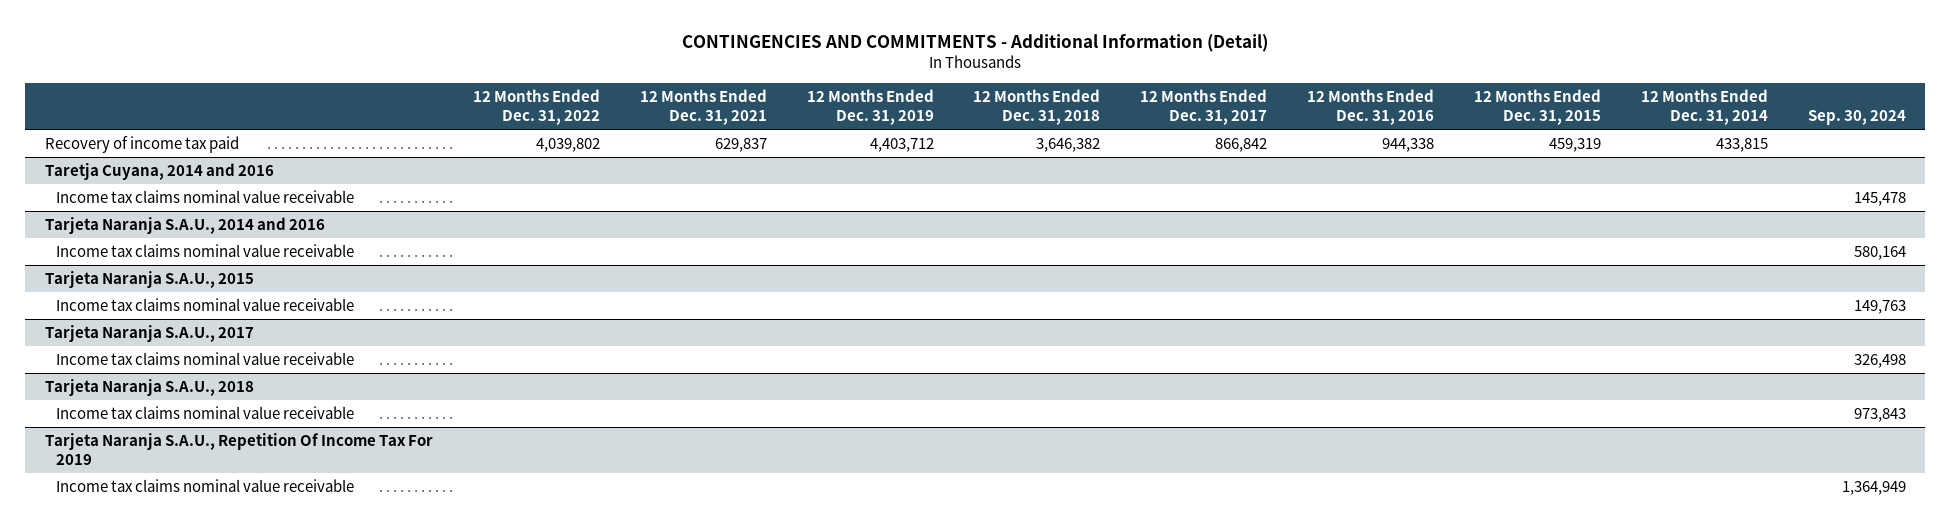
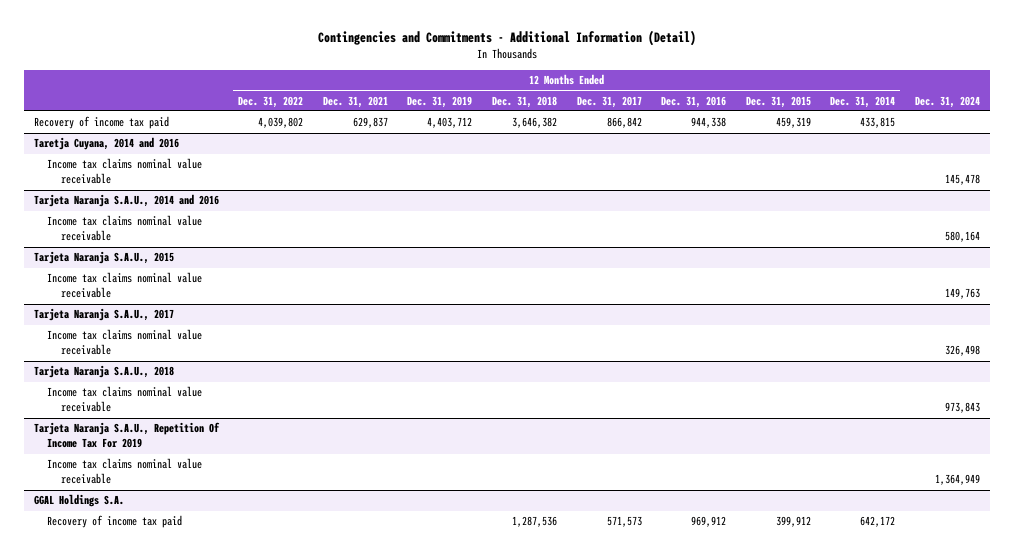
- CONTINGENCIES AND COMMITMENTS - Additional Information (Detail)
+ Contingencies and Commitments - Additional Information (Detail)
- | 12 Months Ended Dec. 31, 2022 | 12 Months Ended Dec. 31, 2021 | 12 Months Ended Dec. 31, 2019 | 12 Months Ended Dec. 31, 2018 | 12 Months Ended Dec. 31, 2017 | 12 Months Ended Dec. 31, 2016 | 12 Months Ended Dec. 31, 2015 | 12 Months Ended Dec. 31, 2014 | Sep. 30, 2024
+ | 12 Months Ended Dec. 31, 2022 | 12 Months Ended Dec. 31, 2021 | 12 Months Ended Dec. 31, 2019 | 12 Months Ended Dec. 31, 2018 | 12 Months Ended Dec. 31, 2017 | 12 Months Ended Dec. 31, 2016 | 12 Months Ended Dec. 31, 2015 | 12 Months Ended Dec. 31, 2014 | Dec. 31, 2024
+ GGAL Holdings S.A.
+ Recovery of income tax paid | | | | 1,287,536 | 571,573 | 969,912 | 399,912 | 642,172 |

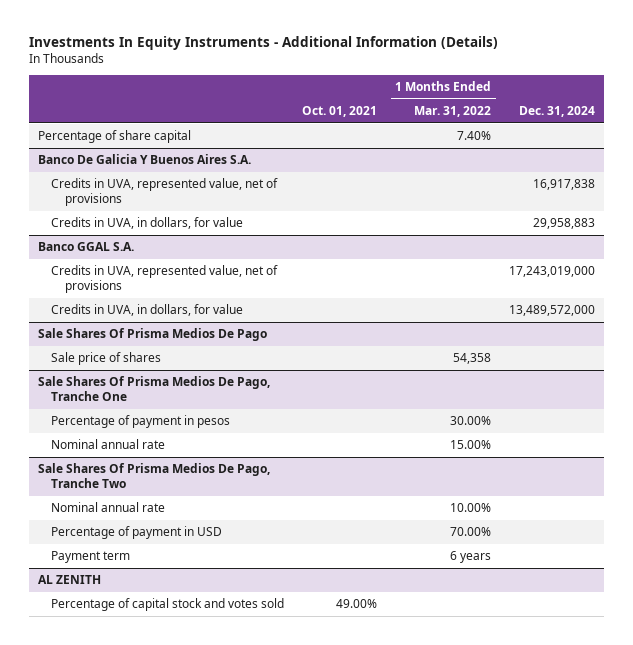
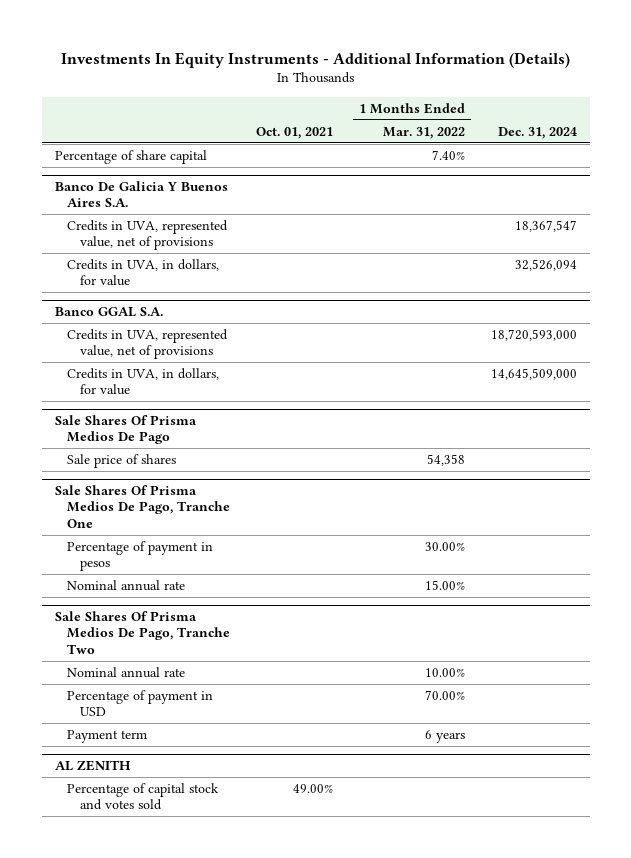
@ Banco De Galicia Y Buenos Aires S.A.
- Credits in UVA, represented value, net of provisions | | | 16,917,838
- Credits in UVA, in dollars, for value | | | 29,958,883
+ Credits in UVA, represented value, net of provisions | | | 18,367,547
+ Credits in UVA, in dollars, for value | | | 32,526,094
@ Banco GGAL S.A.
- Credits in UVA, represented value, net of provisions | | | 17,243,019,000
- Credits in UVA, in dollars, for value | | | 13,489,572,000
+ Credits in UVA, represented value, net of provisions | | | 18,720,593,000
+ Credits in UVA, in dollars, for value | | | 14,645,509,000

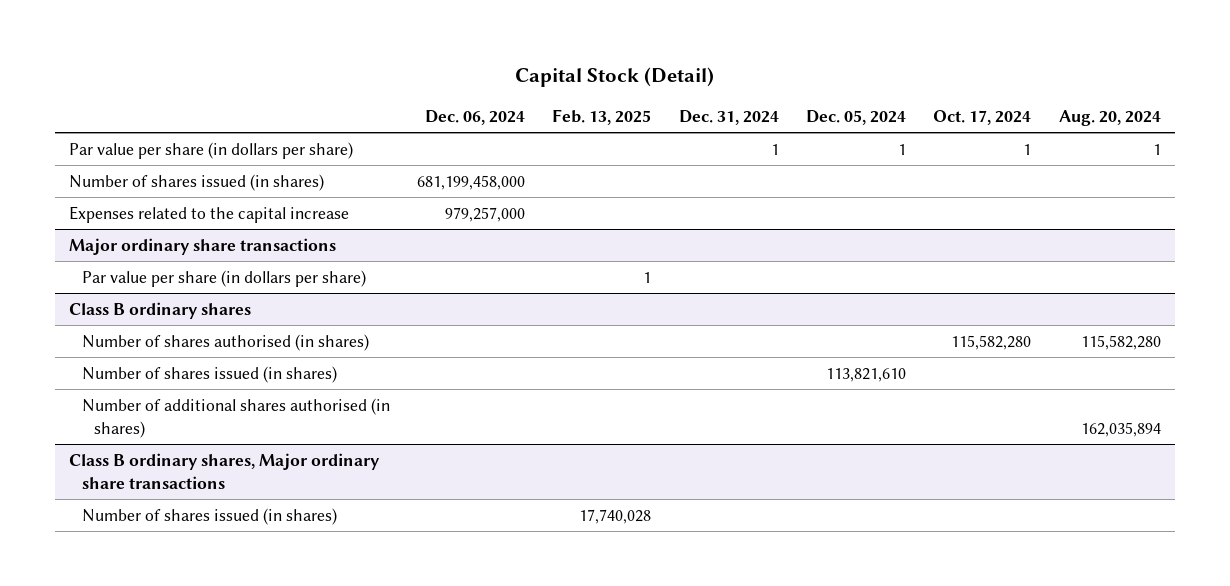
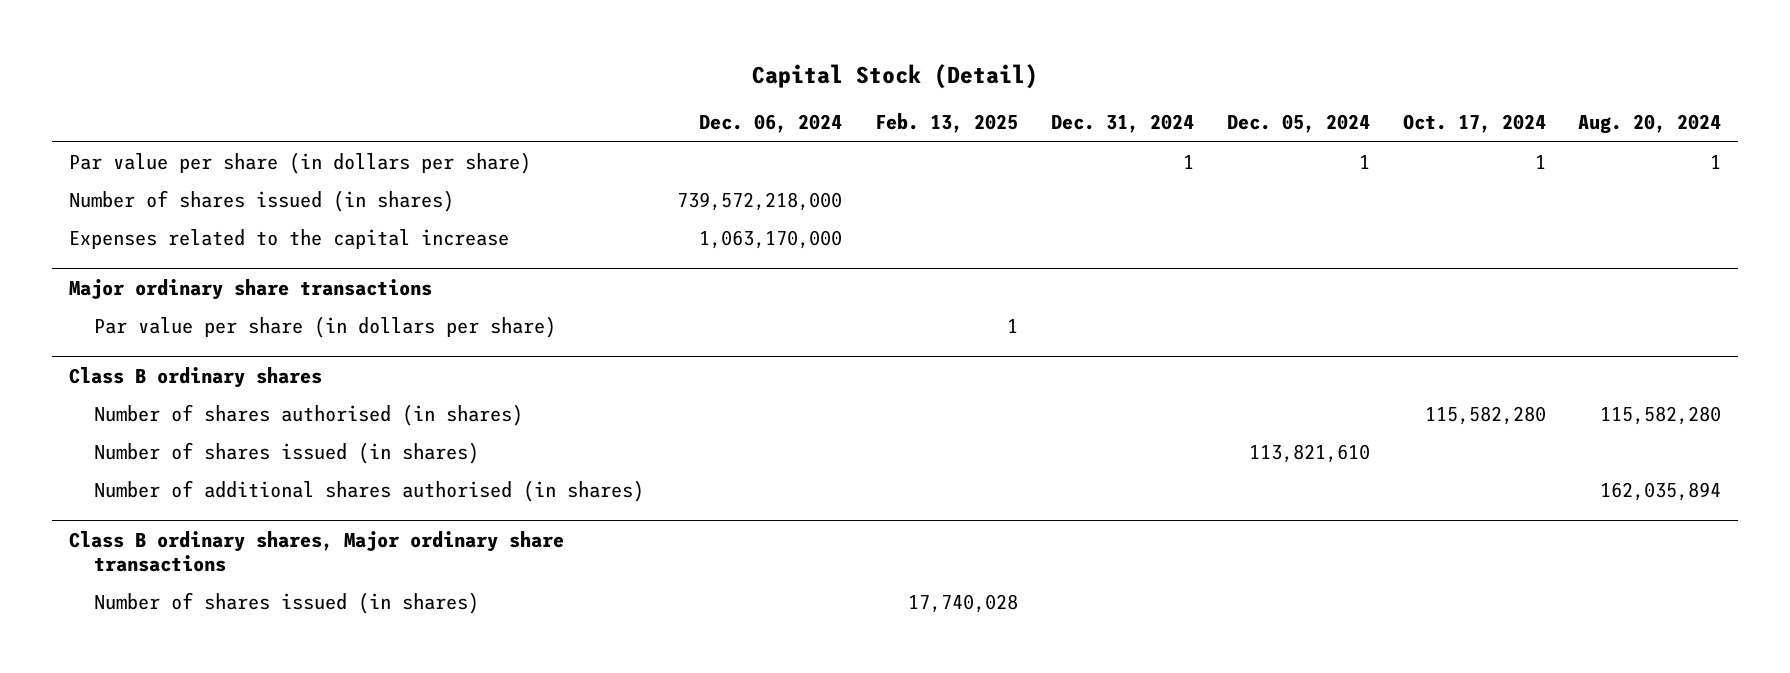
- Number of shares issued (in shares) | 681,199,458,000 | | | | |
- Expenses related to the capital increase | 979,257,000 | | | | |
+ Number of shares issued (in shares) | 739,572,218,000 | | | | |
+ Expenses related to the capital increase | 1,063,170,000 | | | | |

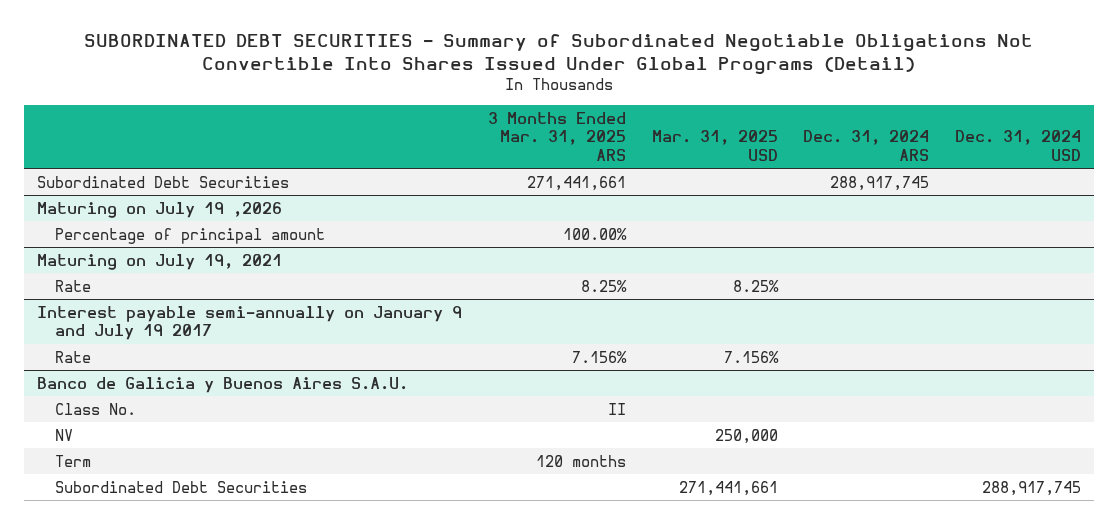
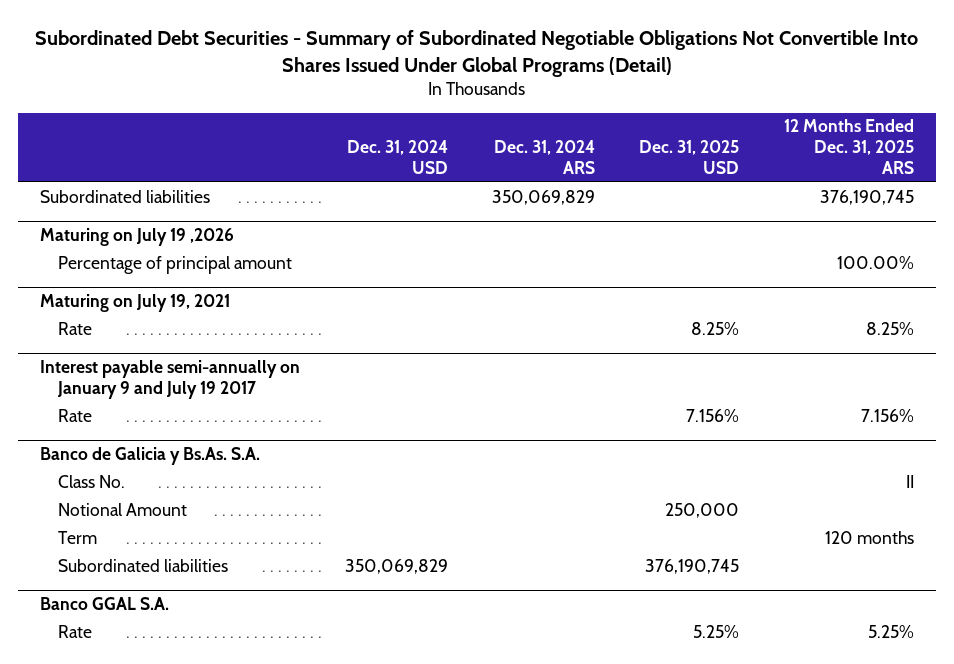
- SUBORDINATED DEBT SECURITIES - Summary of Subordinated Negotiable Obligations Not Convertible Into Shares Issued Under Global Programs (Detail)
+ Subordinated Debt Securities - Summary of Subordinated Negotiable Obligations Not Convertible Into Shares Issued Under Global Programs (Detail)
- | 3 Months Ended Mar. 31, 2025 ARS | Mar. 31, 2025 USD | Dec. 31, 2024 ARS | Dec. 31, 2024 USD
+ | Dec. 31, 2024 USD | Dec. 31, 2024 ARS | Dec. 31, 2025 USD | 12 Months Ended Dec. 31, 2025 ARS
- Subordinated Debt Securities | 271,441,661 | | 288,917,745 |
+ Subordinated liabilities | | 350,069,829 | | 376,190,745
- Banco de Galicia y Buenos Aires S.A.U.
+ Banco de Galicia y Bs.As. S.A.
- NV | | 250,000 | |
+ Notional Amount | | | 250,000 |
- Subordinated Debt Securities | | 271,441,661 | | 288,917,745
+ Subordinated liabilities | 350,069,829 | | 376,190,745 |
+ Banco GGAL S.A.
+ Rate | | | 5.25% | 5.25%

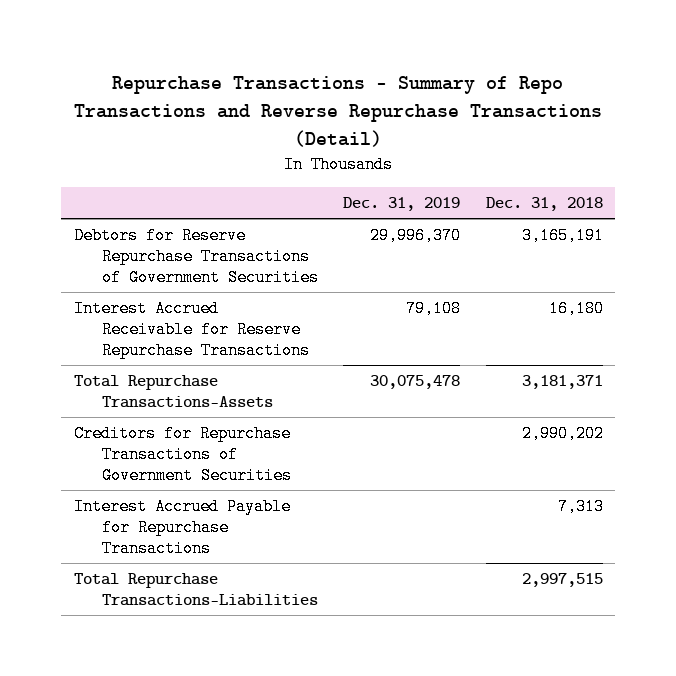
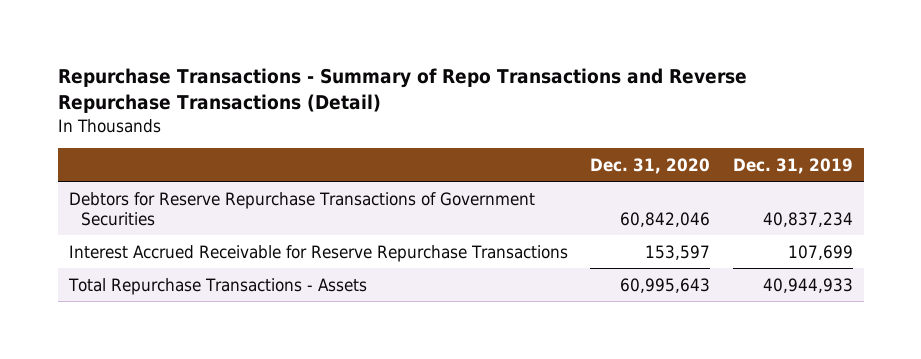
- | Dec. 31, 2019 | Dec. 31, 2018
+ | Dec. 31, 2020 | Dec. 31, 2019
- Debtors for Reserve Repurchase Transactions of Government Securities | 29,996,370 | 3,165,191
- Interest Accrued Receivable for Reserve Repurchase Transactions | 79,108 | 16,180
- Total Repurchase Transactions-Assets | 30,075,478 | 3,181,371
- Creditors for Repurchase Transactions of Government Securities | | 2,990,202
- Interest Accrued Payable for Repurchase Transactions | | 7,313
- Total Repurchase Transactions-Liabilities | | 2,997,515
+ Debtors for Reserve Repurchase Transactions of Government Securities | 60,842,046 | 40,837,234
+ Interest Accrued Receivable for Reserve Repurchase Transactions | 153,597 | 107,699
+ Total Repurchase Transactions - Assets | 60,995,643 | 40,944,933

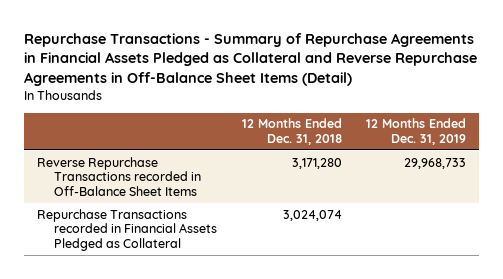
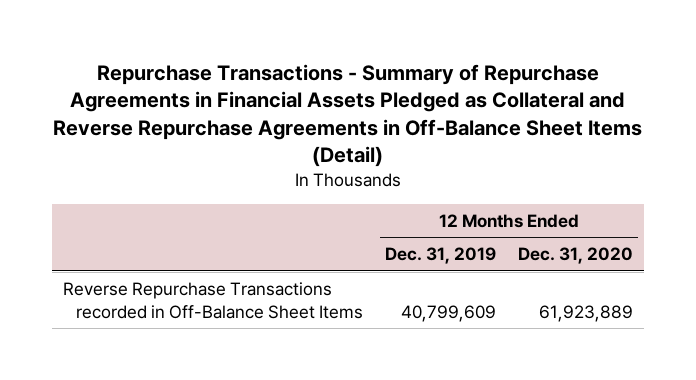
- | 12 Months Ended Dec. 31, 2018 | 12 Months Ended Dec. 31, 2019
+ | 12 Months Ended Dec. 31, 2019 | 12 Months Ended Dec. 31, 2020
- Reverse Repurchase Transactions recorded in Off-Balance Sheet Items | 3,171,280 | 29,968,733
- Repurchase Transactions recorded in Financial Assets Pledged as Collateral | 3,024,074 |
+ Reverse Repurchase Transactions recorded in Off-Balance Sheet Items | 40,799,609 | 61,923,889

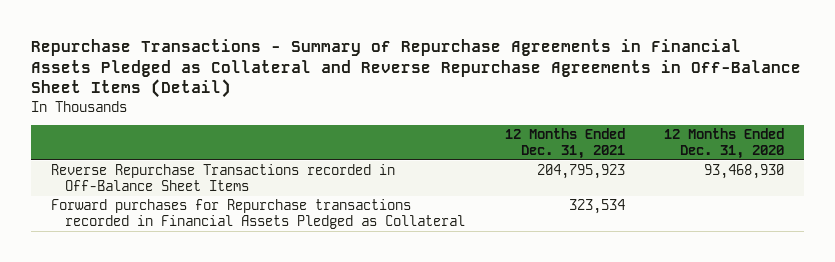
- | 12 Months Ended Dec. 31, 2019 | 12 Months Ended Dec. 31, 2020
+ | 12 Months Ended Dec. 31, 2021 | 12 Months Ended Dec. 31, 2020
- Reverse Repurchase Transactions recorded in Off-Balance Sheet Items | 40,799,609 | 61,923,889
+ Reverse Repurchase Transactions recorded in Off-Balance Sheet Items | 204,795,923 | 93,468,930
+ Forward purchases for Repurchase transactions recorded in Financial Assets Pledged as Collateral | 323,534 |

